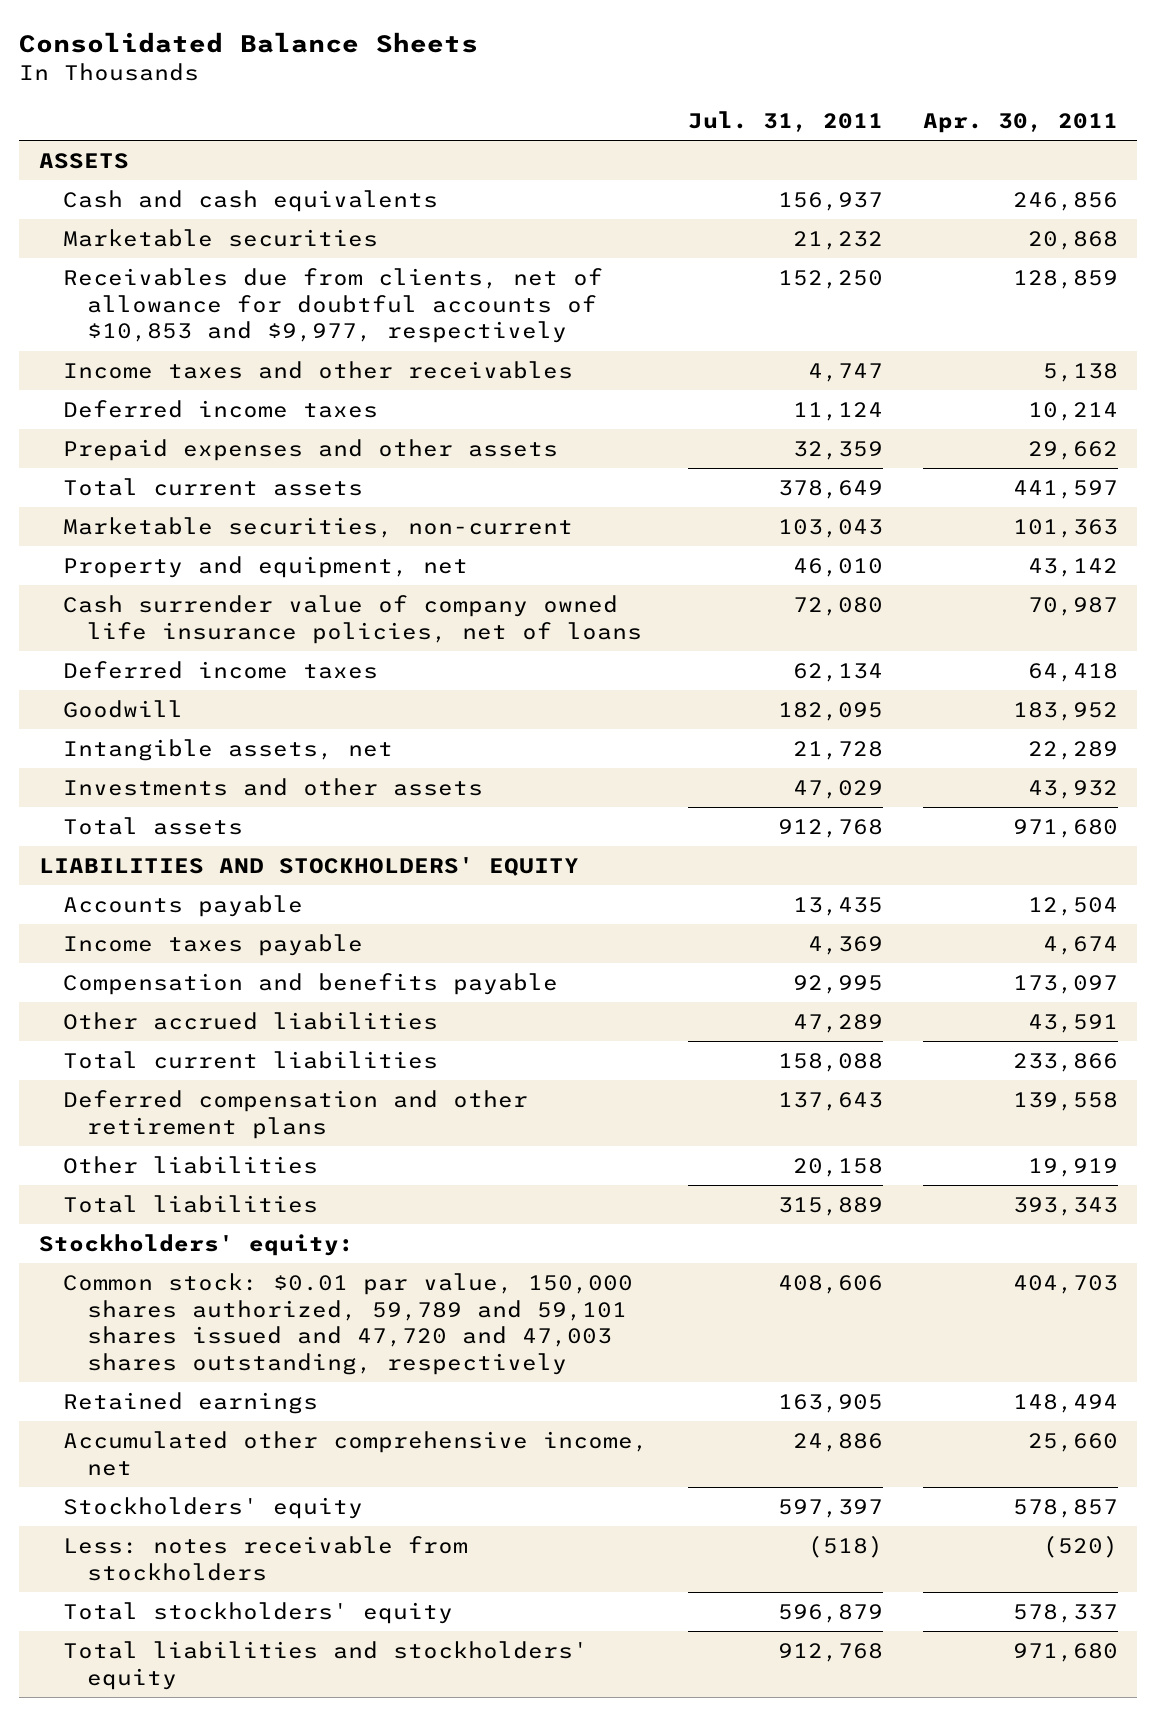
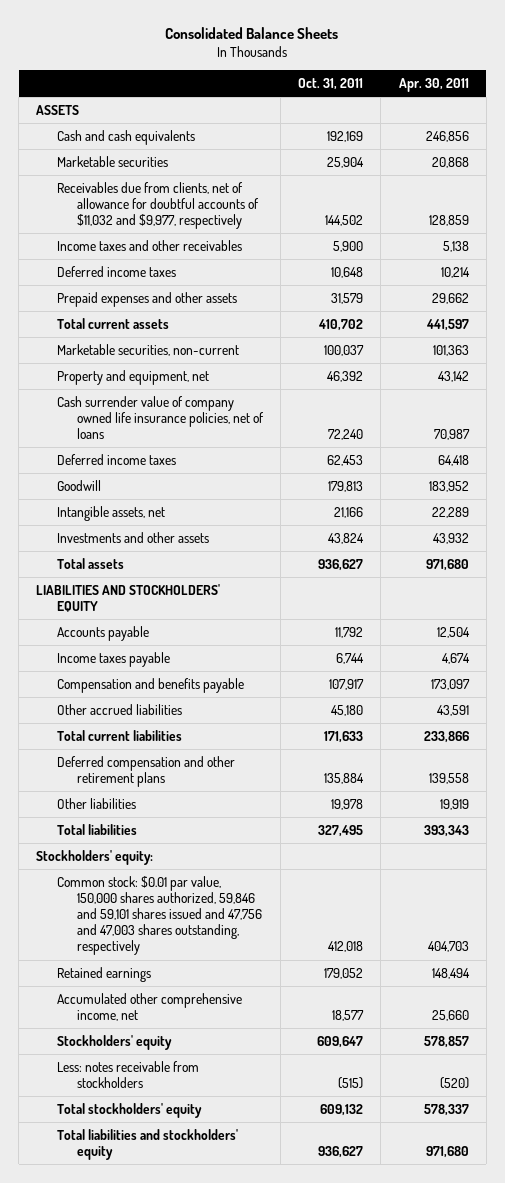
- | Jul. 31, 2011 | Apr. 30, 2011
+ | Oct. 31, 2011 | Apr. 30, 2011
- Receivables due from clients, net of allowance for doubtful accounts of $10,853 and $9,977, respectively | 152,250 | 128,859
+ Receivables due from clients, net of allowance for doubtful accounts of $11,032 and $9,977, respectively | 144,502 | 128,859
- Common stock: $0.01 par value, 150,000 shares authorized, 59,789 and 59,101 shares issued and 47,720 and 47,003 shares outstanding, respectively | 408,606 | 404,703
+ Common stock: $0.01 par value, 150,000 shares authorized, 59,846 and 59,101 shares issued and 47,756 and 47,003 shares outstanding, respectively | 412,018 | 404,703

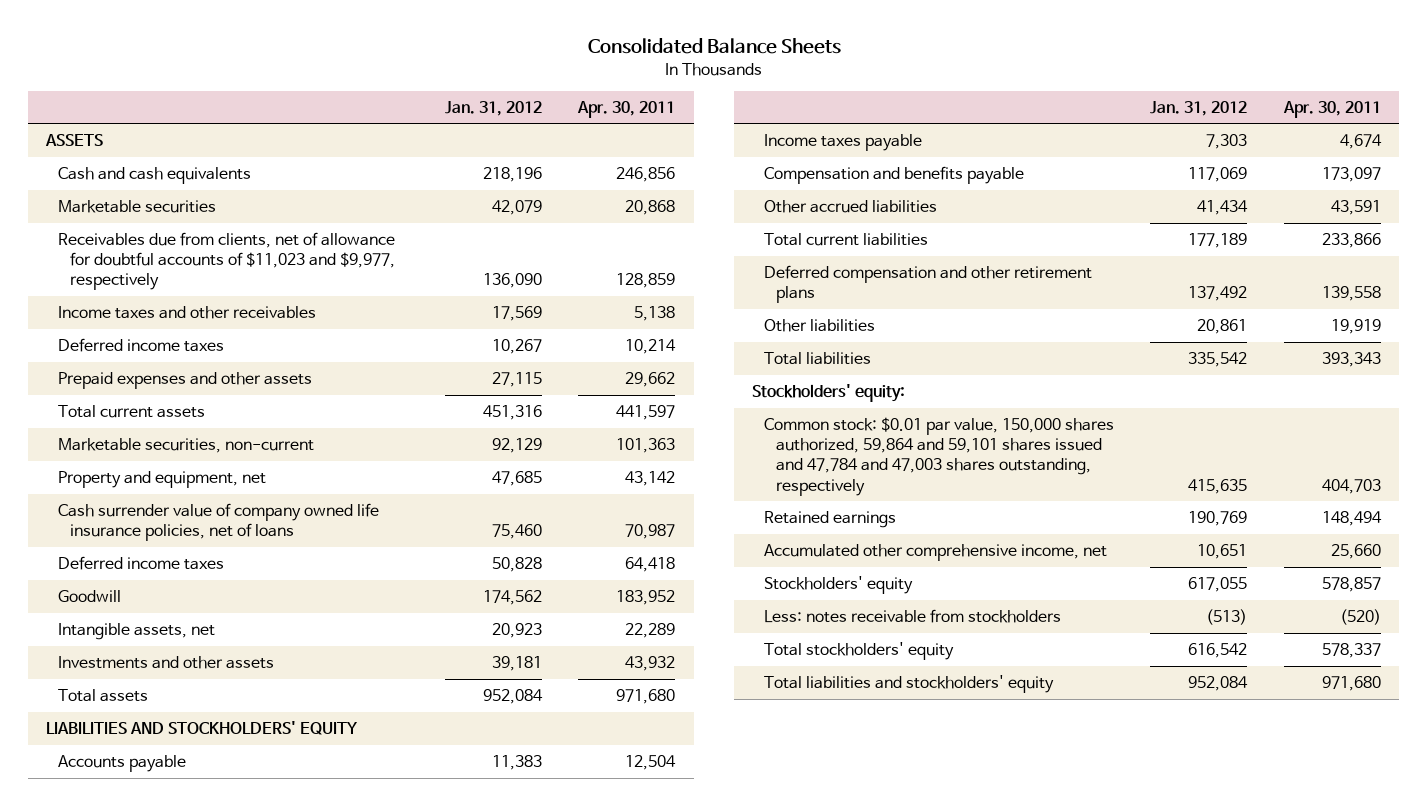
- | Oct. 31, 2011 | Apr. 30, 2011
+ | Jan. 31, 2012 | Apr. 30, 2011
- Receivables due from clients, net of allowance for doubtful accounts of $11,032 and $9,977, respectively | 144,502 | 128,859
+ Receivables due from clients, net of allowance for doubtful accounts of $11,023 and $9,977, respectively | 136,090 | 128,859
- Common stock: $0.01 par value, 150,000 shares authorized, 59,846 and 59,101 shares issued and 47,756 and 47,003 shares outstanding, respectively | 412,018 | 404,703
+ Common stock: $0.01 par value, 150,000 shares authorized, 59,864 and 59,101 shares issued and 47,784 and 47,003 shares outstanding, respectively | 415,635 | 404,703

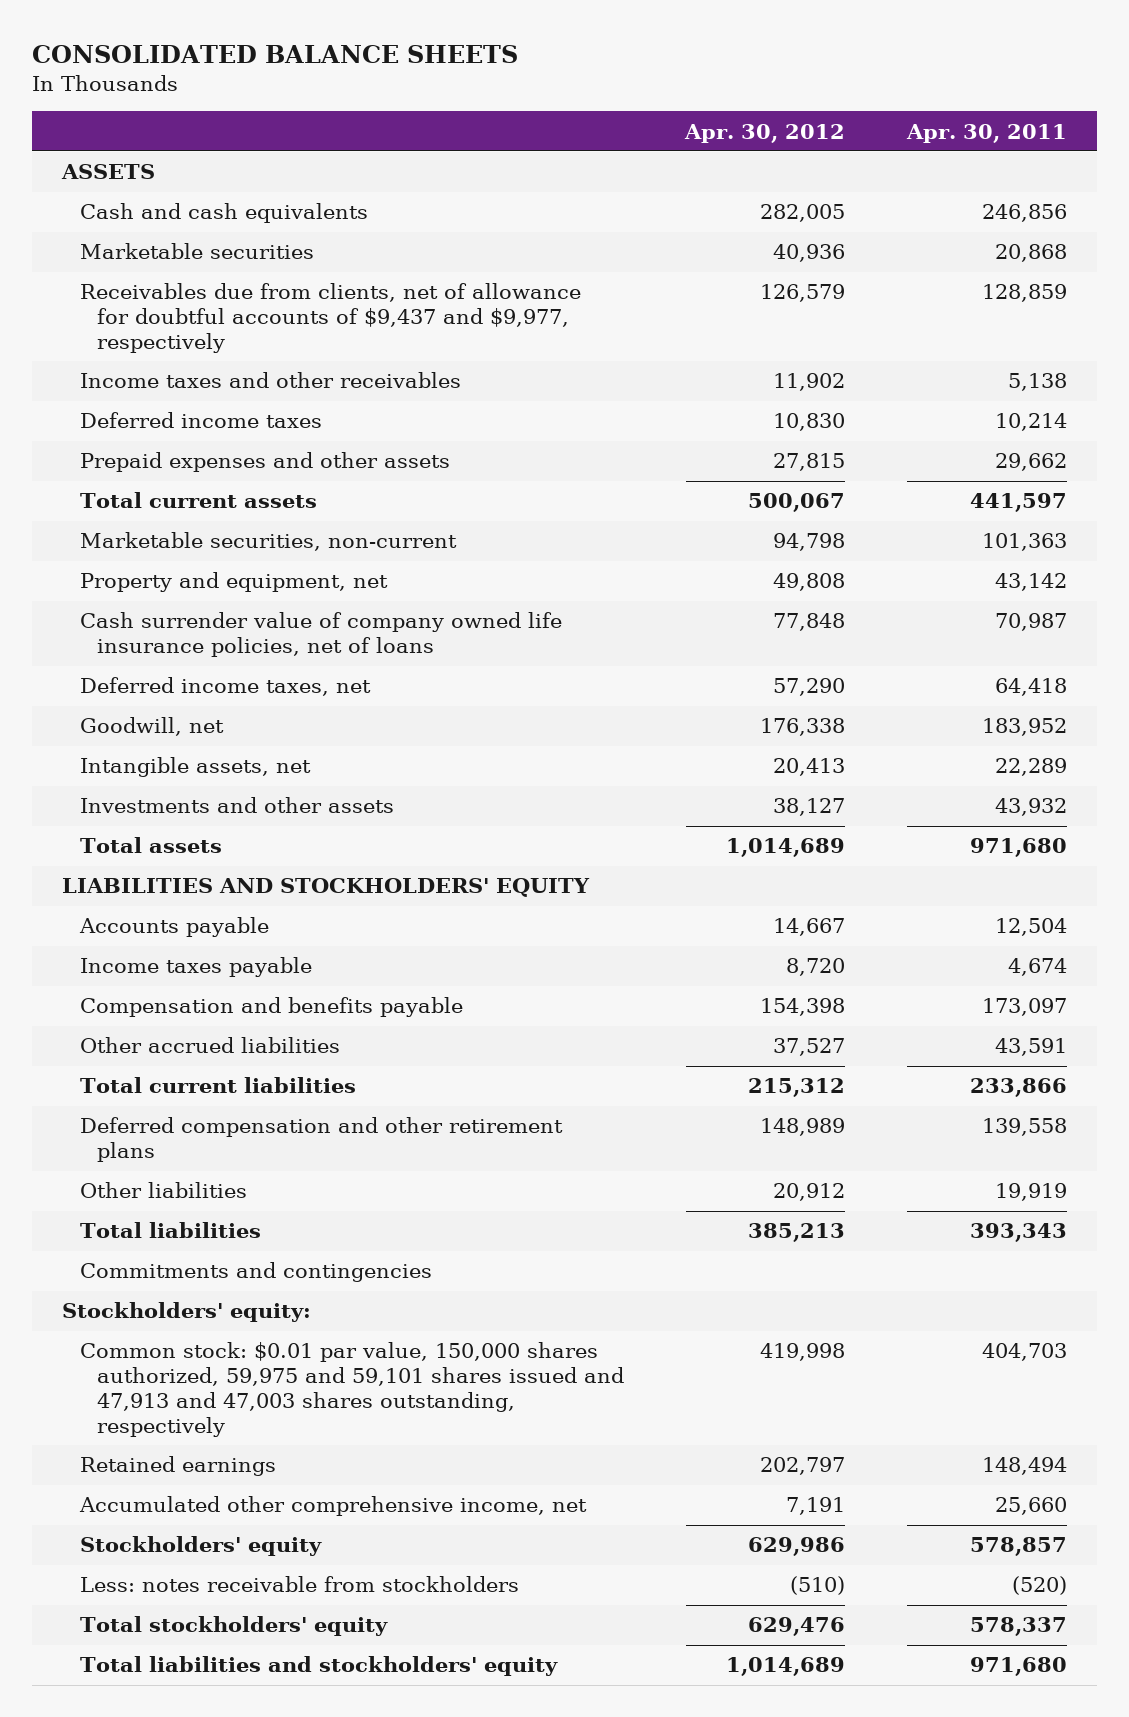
- Consolidated Balance Sheets
+ CONSOLIDATED BALANCE SHEETS
- | Jan. 31, 2012 | Apr. 30, 2011
+ | Apr. 30, 2012 | Apr. 30, 2011
- Receivables due from clients, net of allowance for doubtful accounts of $11,023 and $9,977, respectively | 136,090 | 128,859
+ Receivables due from clients, net of allowance for doubtful accounts of $9,437 and $9,977, respectively | 126,579 | 128,859
- Deferred income taxes | 50,828 | 64,418
- Goodwill | 174,562 | 183,952
+ Deferred income taxes, net | 57,290 | 64,418
+ Goodwill, net | 176,338 | 183,952
+ Commitments and contingencies
- Common stock: $0.01 par value, 150,000 shares authorized, 59,864 and 59,101 shares issued and 47,784 and 47,003 shares outstanding, respectively | 415,635 | 404,703
+ Common stock: $0.01 par value, 150,000 shares authorized, 59,975 and 59,101 shares issued and 47,913 and 47,003 shares outstanding, respectively | 419,998 | 404,703

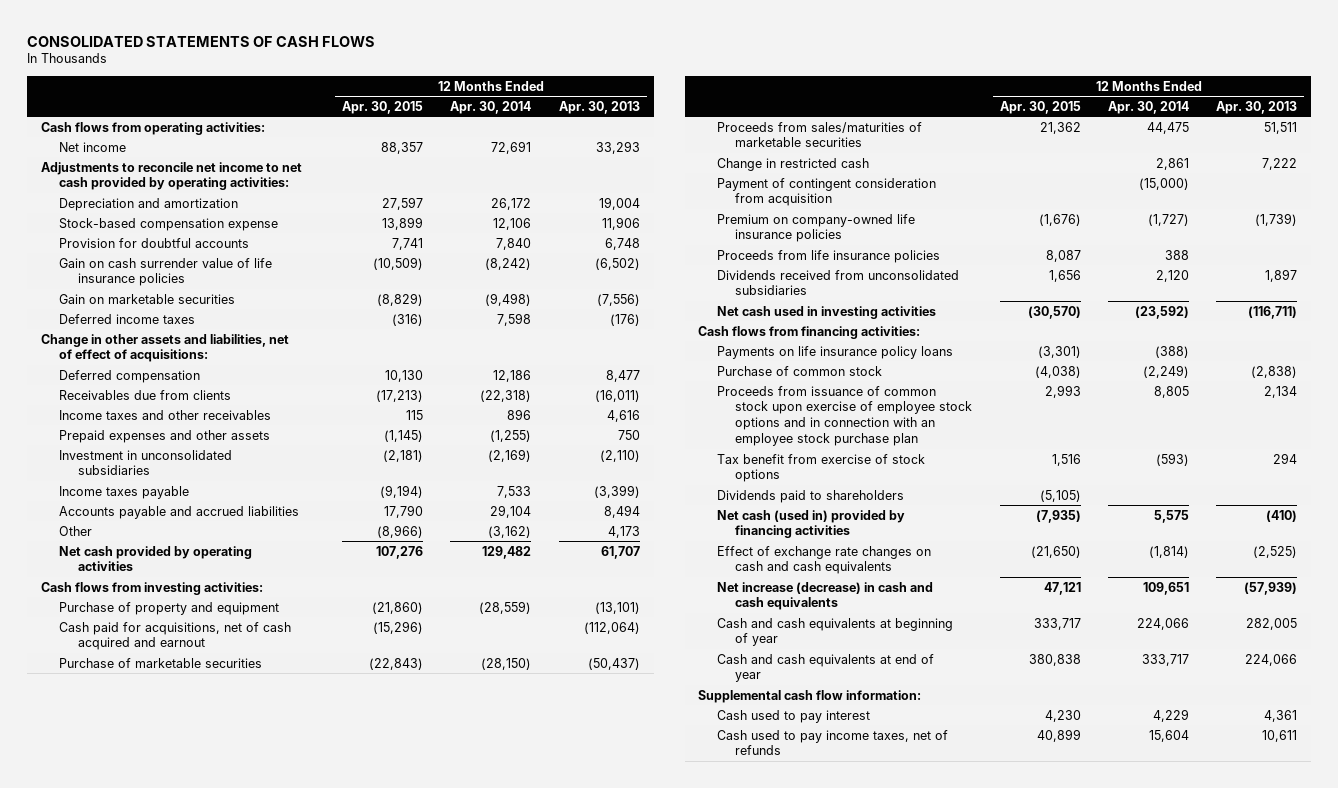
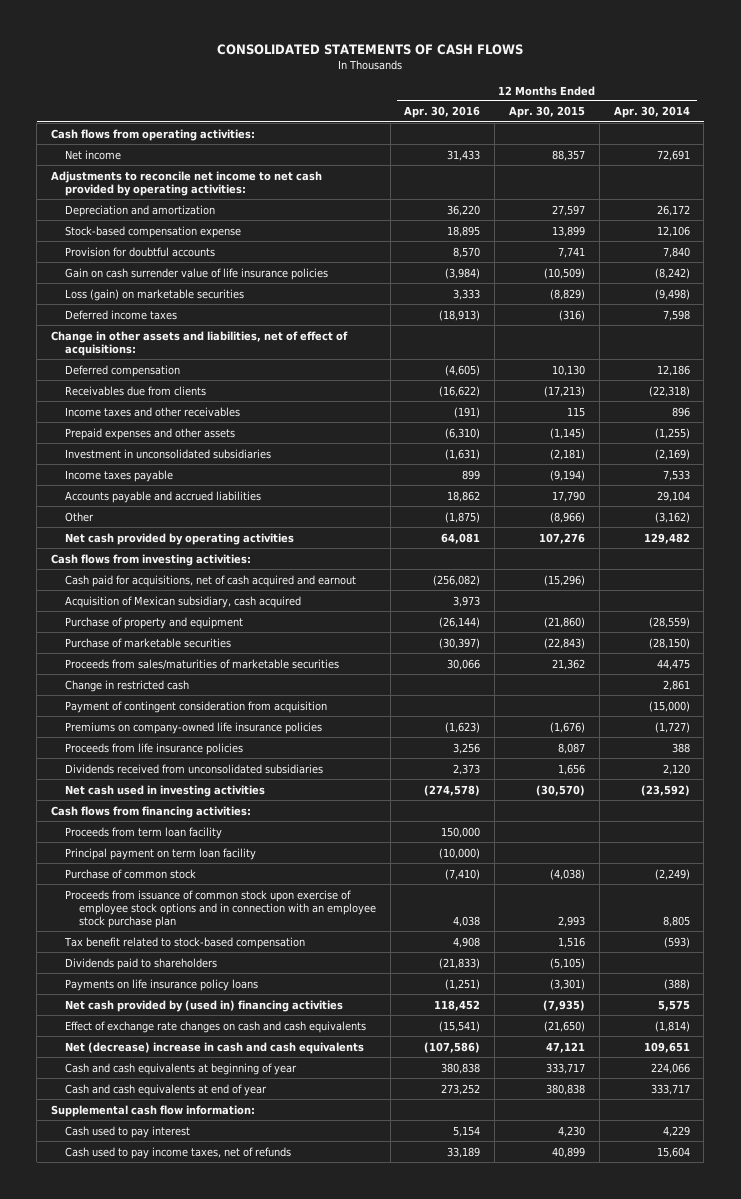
- | 12 Months Ended Apr. 30, 2015 | 12 Months Ended Apr. 30, 2014 | 12 Months Ended Apr. 30, 2013
+ | 12 Months Ended Apr. 30, 2016 | 12 Months Ended Apr. 30, 2015 | 12 Months Ended Apr. 30, 2014
- Gain on marketable securities | (8,829) | (9,498) | (7,556)
+ Loss (gain) on marketable securities | 3,333 | (8,829) | (9,498)
+ Acquisition of Mexican subsidiary, cash acquired | 3,973 | |
moved down: Purchase of property and equipment | (26,144) | (21,860) | (28,559)
- Premium on company-owned life insurance policies | (1,676) | (1,727) | (1,739)
+ Premiums on company-owned life insurance policies | (1,623) | (1,676) | (1,727)
+ Proceeds from term loan facility | 150,000 | |
+ Principal payment on term loan facility | (10,000) | |
- Tax benefit from exercise of stock options | 1,516 | (593) | 294
+ Tax benefit related to stock-based compensation | 4,908 | 1,516 | (593)
- Net cash (used in) provided by financing activities | (7,935) | 5,575 | (410)
moved down: Payments on life insurance policy loans | (1,251) | (3,301) | (388)
+ Net cash provided by (used in) financing activities | 118,452 | (7,935) | 5,575
- Net increase (decrease) in cash and cash equivalents | 47,121 | 109,651 | (57,939)
+ Net (decrease) increase in cash and cash equivalents | (107,586) | 47,121 | 109,651

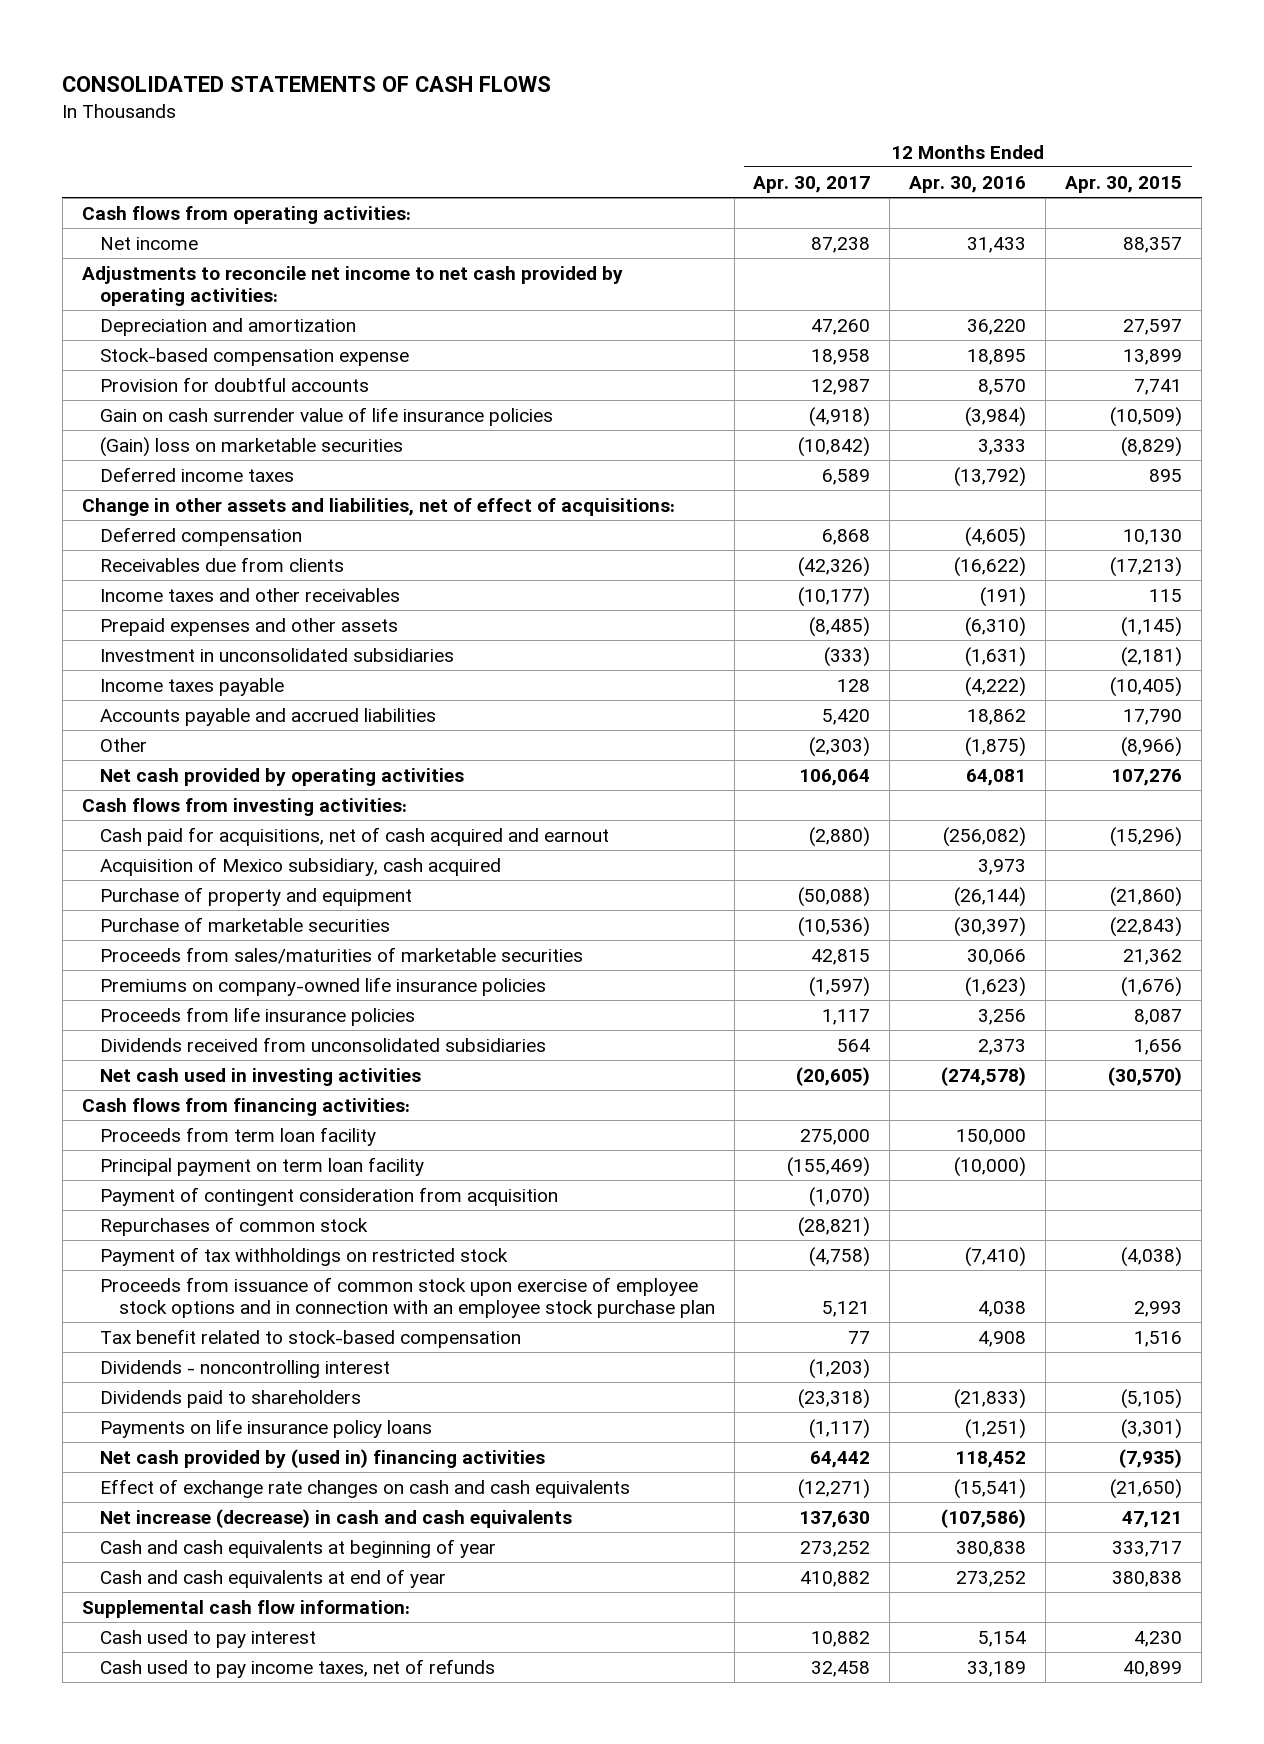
- | 12 Months Ended Apr. 30, 2016 | 12 Months Ended Apr. 30, 2015 | 12 Months Ended Apr. 30, 2014
+ | 12 Months Ended Apr. 30, 2017 | 12 Months Ended Apr. 30, 2016 | 12 Months Ended Apr. 30, 2015
- Loss (gain) on marketable securities | 3,333 | (8,829) | (9,498)
- Deferred income taxes | (18,913) | (316) | 7,598
+ (Gain) loss on marketable securities | (10,842) | 3,333 | (8,829)
+ Deferred income taxes | 6,589 | (13,792) | 895
- Income taxes payable | 899 | (9,194) | 7,533
+ Income taxes payable | 128 | (4,222) | (10,405)
- Acquisition of Mexican subsidiary, cash acquired | 3,973 | |
+ Acquisition of Mexico subsidiary, cash acquired | | 3,973 |
- Change in restricted cash | | | 2,861
- Purchase of common stock | (7,410) | (4,038) | (2,249)
moved down: Payment of contingent consideration from acquisition | (1,070) | |
+ Repurchases of common stock | (28,821) | |
+ Payment of tax withholdings on restricted stock | (4,758) | (7,410) | (4,038)
+ Dividends - noncontrolling interest | (1,203) | |
- Net (decrease) increase in cash and cash equivalents | (107,586) | 47,121 | 109,651
+ Net increase (decrease) in cash and cash equivalents | 137,630 | (107,586) | 47,121

